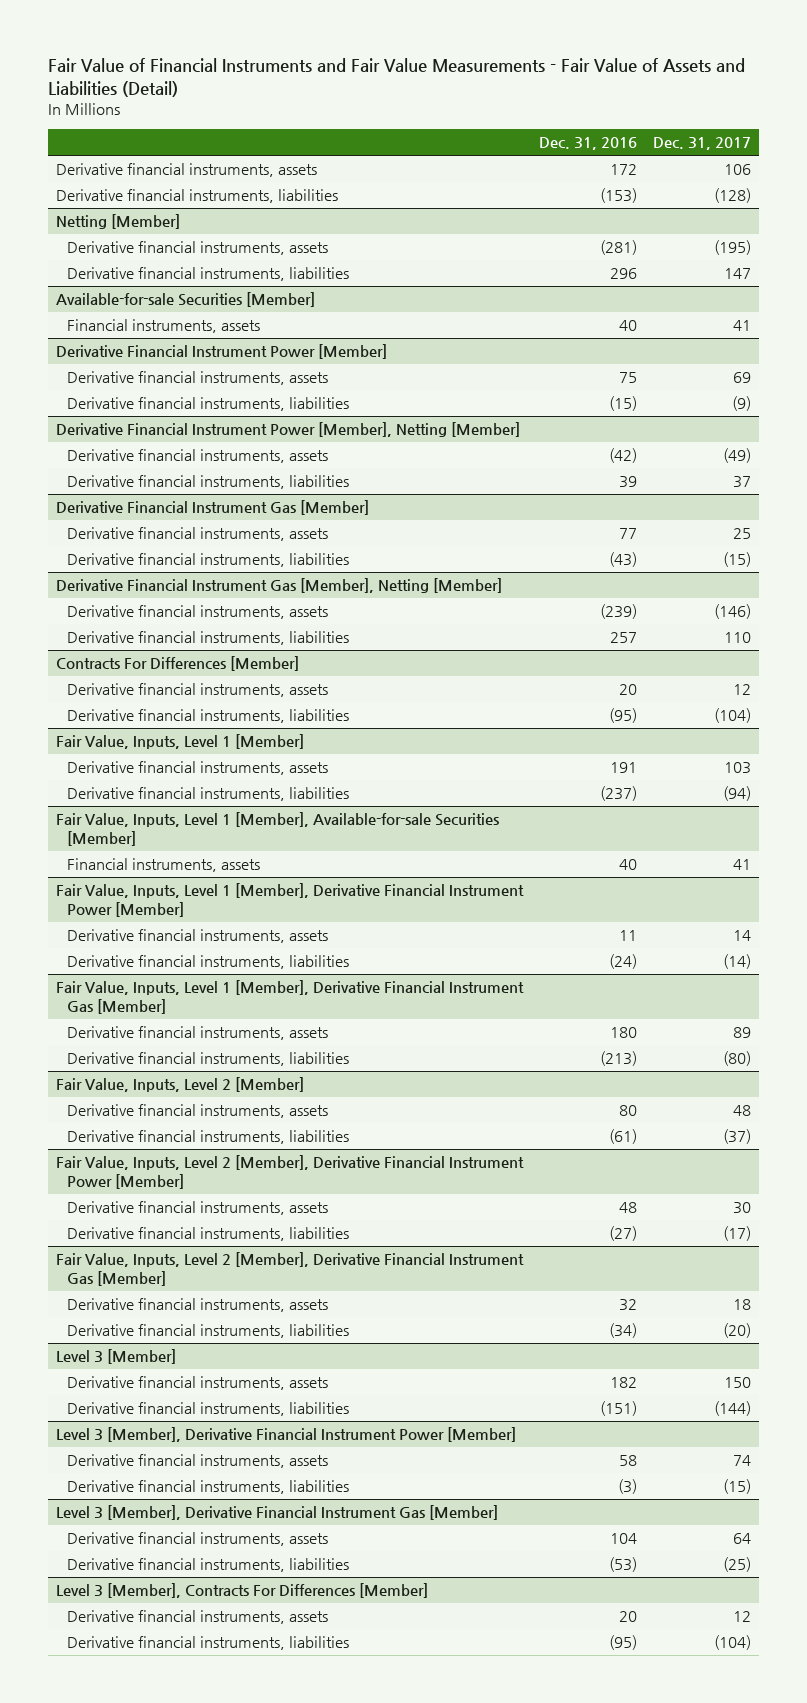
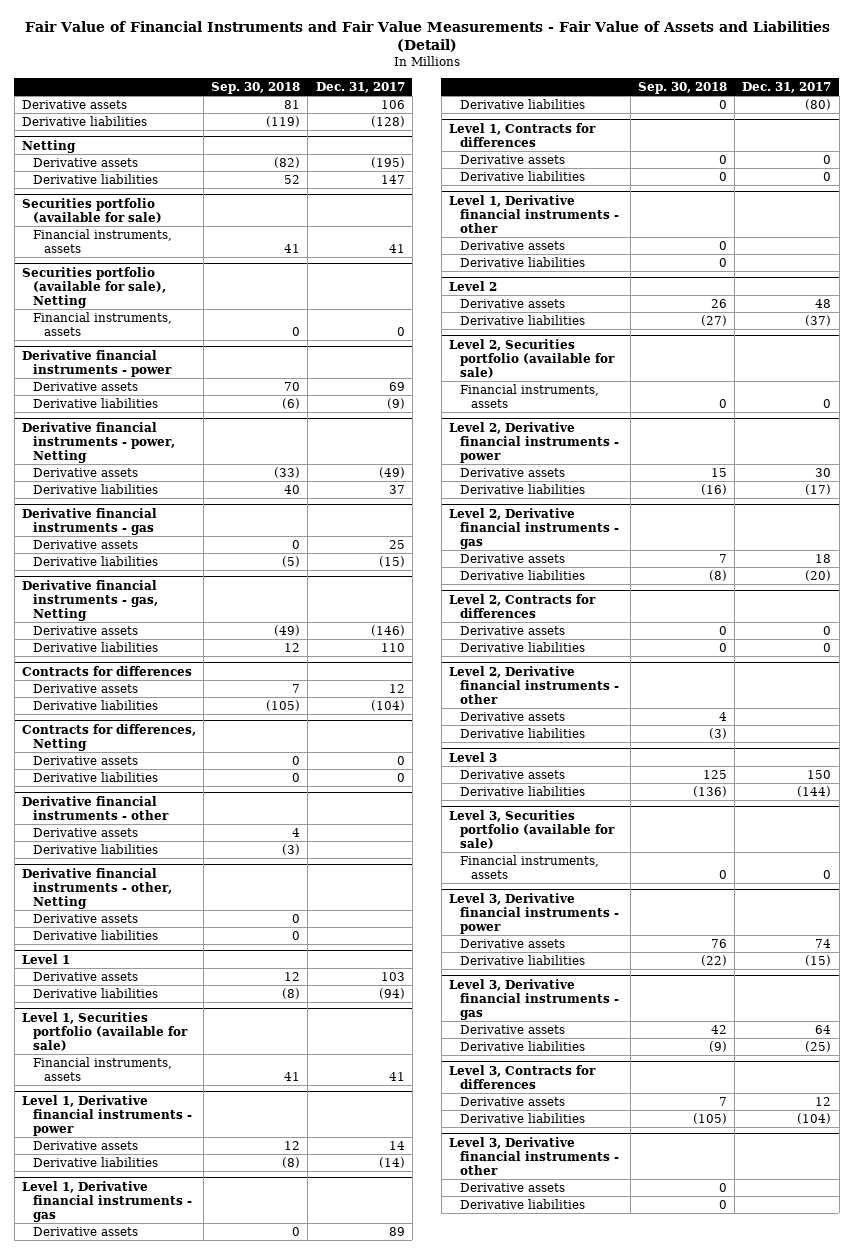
- | Dec. 31, 2016 | Dec. 31, 2017
+ | Sep. 30, 2018 | Dec. 31, 2017
- Derivative financial instruments, assets | 172 | 106
- Derivative financial instruments, liabilities | (153) | (128)
- Netting [Member]
- Derivative financial instruments, assets | (281) | (195)
- Derivative financial instruments, liabilities | 296 | 147
- Available-for-sale Securities [Member]
+ Derivative assets | 81 | 106
+ Derivative liabilities | (119) | (128)
+ Netting
+ Derivative assets | (82) | (195)
+ Derivative liabilities | 52 | 147
+ Securities portfolio (available for sale)
- Derivative Financial Instrument Power [Member]
- Derivative financial instruments, assets | 75 | 69
- Derivative financial instruments, liabilities | (15) | (9)
- Derivative Financial Instrument Power [Member], Netting [Member]
- Derivative financial instruments, assets | (42) | (49)
- Derivative financial instruments, liabilities | 39 | 37
- Derivative Financial Instrument Gas [Member]
- Derivative financial instruments, assets | 77 | 25
- Derivative financial instruments, liabilities | (43) | (15)
- Derivative Financial Instrument Gas [Member], Netting [Member]
- Derivative financial instruments, assets | (239) | (146)
- Derivative financial instruments, liabilities | 257 | 110
- Contracts For Differences [Member]
- Derivative financial instruments, assets | 20 | 12
- Derivative financial instruments, liabilities | (95) | (104)
- Fair Value, Inputs, Level 1 [Member]
- Derivative financial instruments, assets | 191 | 103
- Derivative financial instruments, liabilities | (237) | (94)
- Fair Value, Inputs, Level 1 [Member], Available-for-sale Securities [Member]
+ Securities portfolio (available for sale), Netting
+ Financial instruments, assets | 0 | 0
+ Derivative financial instruments - power
+ Derivative assets | 70 | 69
+ Derivative liabilities | (6) | (9)
+ Derivative financial instruments - power, Netting
+ Derivative assets | (33) | (49)
+ Derivative liabilities | 40 | 37
+ Derivative financial instruments - gas
+ Derivative assets | 0 | 25
+ Derivative liabilities | (5) | (15)
+ Derivative financial instruments - gas, Netting
+ Derivative assets | (49) | (146)
+ Derivative liabilities | 12 | 110
+ Contracts for differences
+ Derivative assets | 7 | 12
+ Derivative liabilities | (105) | (104)
+ Contracts for differences, Netting
+ Derivative assets | 0 | 0
+ Derivative liabilities | 0 | 0
+ Derivative financial instruments - other
+ Derivative assets | 4 |
+ Derivative liabilities | (3) |
+ Derivative financial instruments - other, Netting
+ Derivative assets | 0 |
+ Derivative liabilities | 0 |
+ Level 1
+ Derivative assets | 12 | 103
+ Derivative liabilities | (8) | (94)
+ Level 1, Securities portfolio (available for sale)
- Fair Value, Inputs, Level 1 [Member], Derivative Financial Instrument Power [Member]
- Derivative financial instruments, assets | 11 | 14
- Derivative financial instruments, liabilities | (24) | (14)
- Fair Value, Inputs, Level 1 [Member], Derivative Financial Instrument Gas [Member]
- Derivative financial instruments, assets | 180 | 89
- Derivative financial instruments, liabilities | (213) | (80)
- Fair Value, Inputs, Level 2 [Member]
- Derivative financial instruments, assets | 80 | 48
- Derivative financial instruments, liabilities | (61) | (37)
- Fair Value, Inputs, Level 2 [Member], Derivative Financial Instrument Power [Member]
- Derivative financial instruments, assets | 48 | 30
- Derivative financial instruments, liabilities | (27) | (17)
- Fair Value, Inputs, Level 2 [Member], Derivative Financial Instrument Gas [Member]
- Derivative financial instruments, assets | 32 | 18
- Derivative financial instruments, liabilities | (34) | (20)
- Level 3 [Member]
- Derivative financial instruments, assets | 182 | 150
- Derivative financial instruments, liabilities | (151) | (144)
- Level 3 [Member], Derivative Financial Instrument Power [Member]
- Derivative financial instruments, assets | 58 | 74
- Derivative financial instruments, liabilities | (3) | (15)
- Level 3 [Member], Derivative Financial Instrument Gas [Member]
- Derivative financial instruments, assets | 104 | 64
- Derivative financial instruments, liabilities | (53) | (25)
- Level 3 [Member], Contracts For Differences [Member]
- Derivative financial instruments, assets | 20 | 12
- Derivative financial instruments, liabilities | (95) | (104)
+ Level 1, Derivative financial instruments - power
+ Derivative assets | 12 | 14
+ Derivative liabilities | (8) | (14)
+ Level 1, Derivative financial instruments - gas
+ Derivative assets | 0 | 89
+ Derivative liabilities | 0 | (80)
+ Level 1, Contracts for differences
+ Derivative assets | 0 | 0
+ Derivative liabilities | 0 | 0
+ Level 1, Derivative financial instruments - other
+ Derivative assets | 0 |
+ Derivative liabilities | 0 |
+ Level 2
+ Derivative assets | 26 | 48
+ Derivative liabilities | (27) | (37)
+ Level 2, Securities portfolio (available for sale)
+ Financial instruments, assets | 0 | 0
+ Level 2, Derivative financial instruments - power
+ Derivative assets | 15 | 30
+ Derivative liabilities | (16) | (17)
+ Level 2, Derivative financial instruments - gas
+ Derivative assets | 7 | 18
+ Derivative liabilities | (8) | (20)
+ Level 2, Contracts for differences
+ Derivative assets | 0 | 0
+ Derivative liabilities | 0 | 0
+ Level 2, Derivative financial instruments - other
+ Derivative assets | 4 |
+ Derivative liabilities | (3) |
+ Level 3
+ Derivative assets | 125 | 150
+ Derivative liabilities | (136) | (144)
+ Level 3, Securities portfolio (available for sale)
+ Financial instruments, assets | 0 | 0
+ Level 3, Derivative financial instruments - power
+ Derivative assets | 76 | 74
+ Derivative liabilities | (22) | (15)
+ Level 3, Derivative financial instruments - gas
+ Derivative assets | 42 | 64
+ Derivative liabilities | (9) | (25)
+ Level 3, Contracts for differences
+ Derivative assets | 7 | 12
+ Derivative liabilities | (105) | (104)
+ Level 3, Derivative financial instruments - other
+ Derivative assets | 0 |
+ Derivative liabilities | 0 |

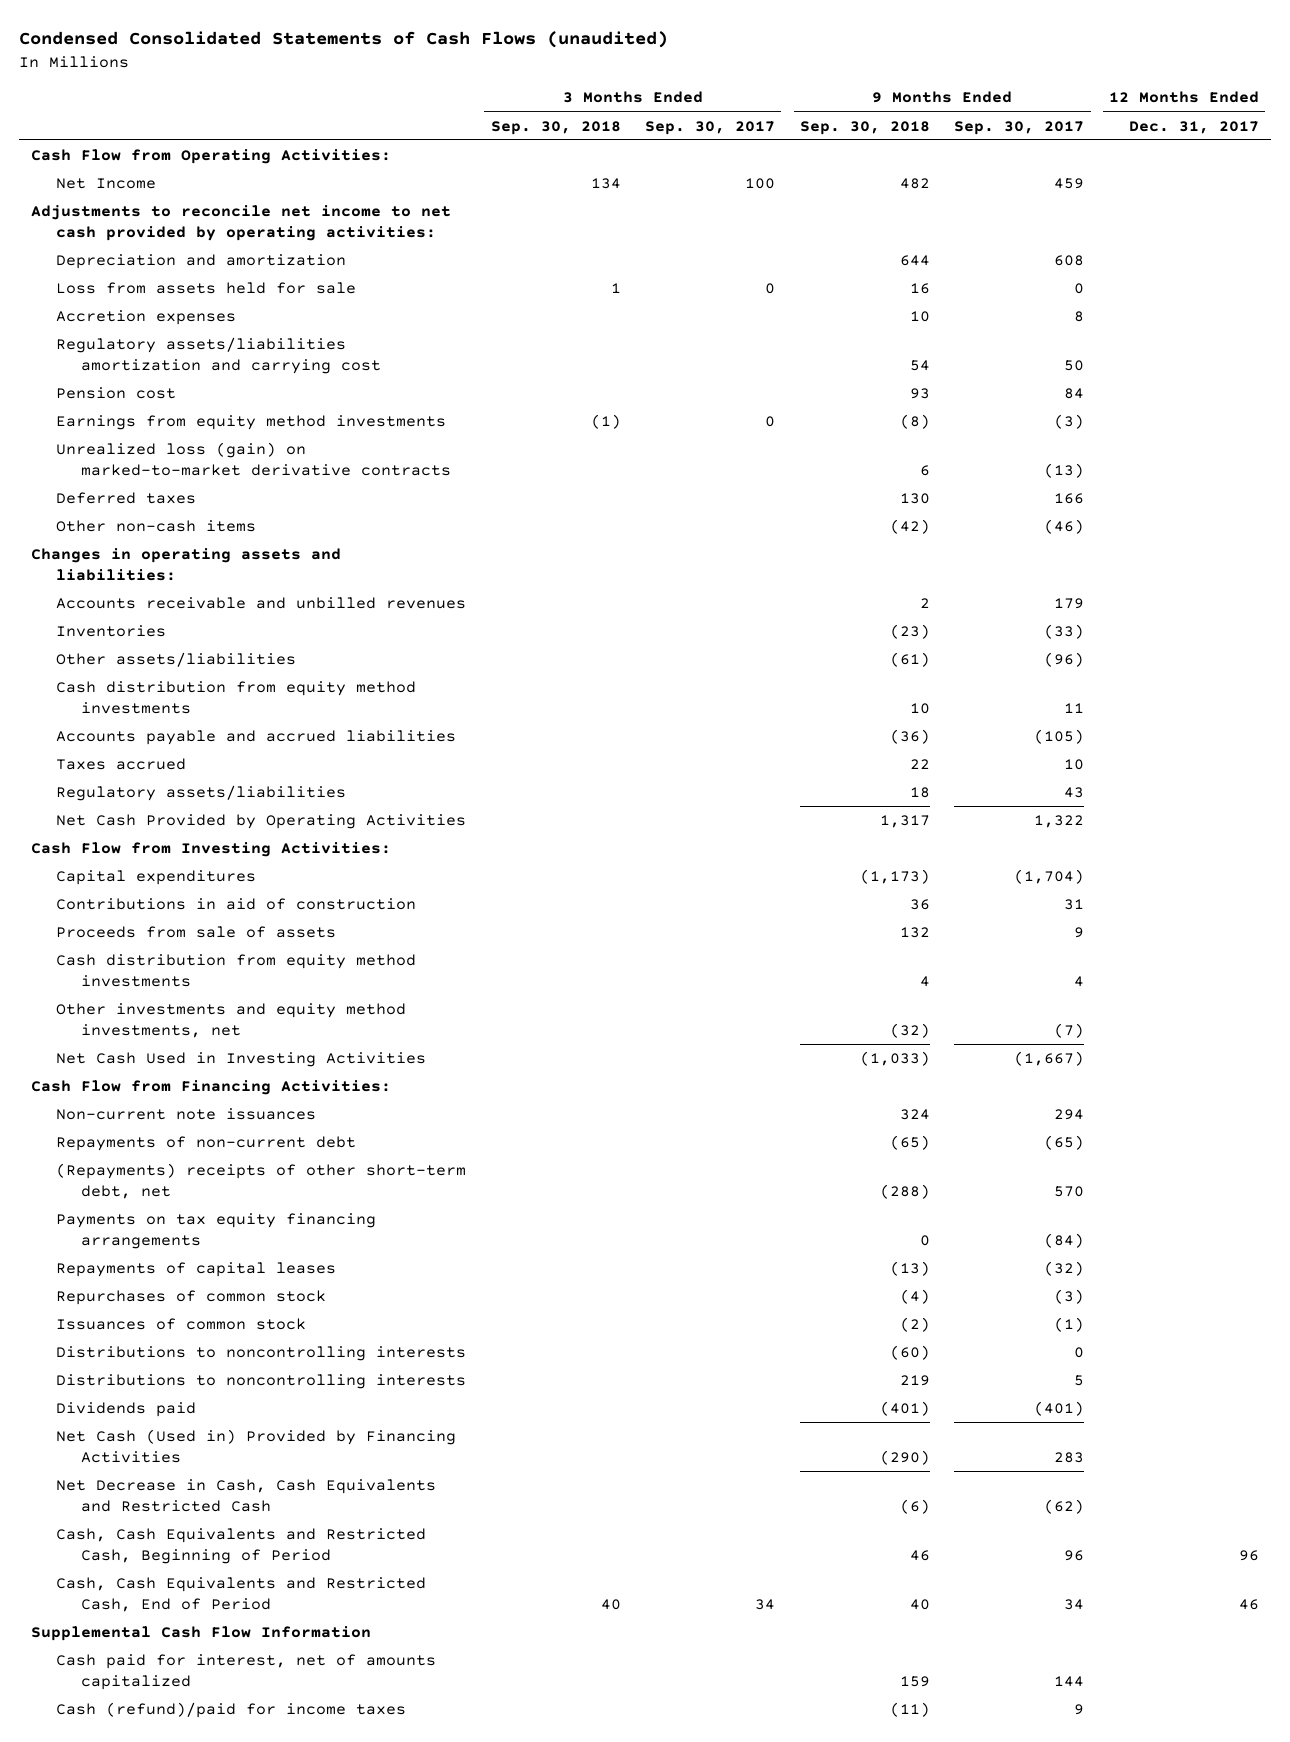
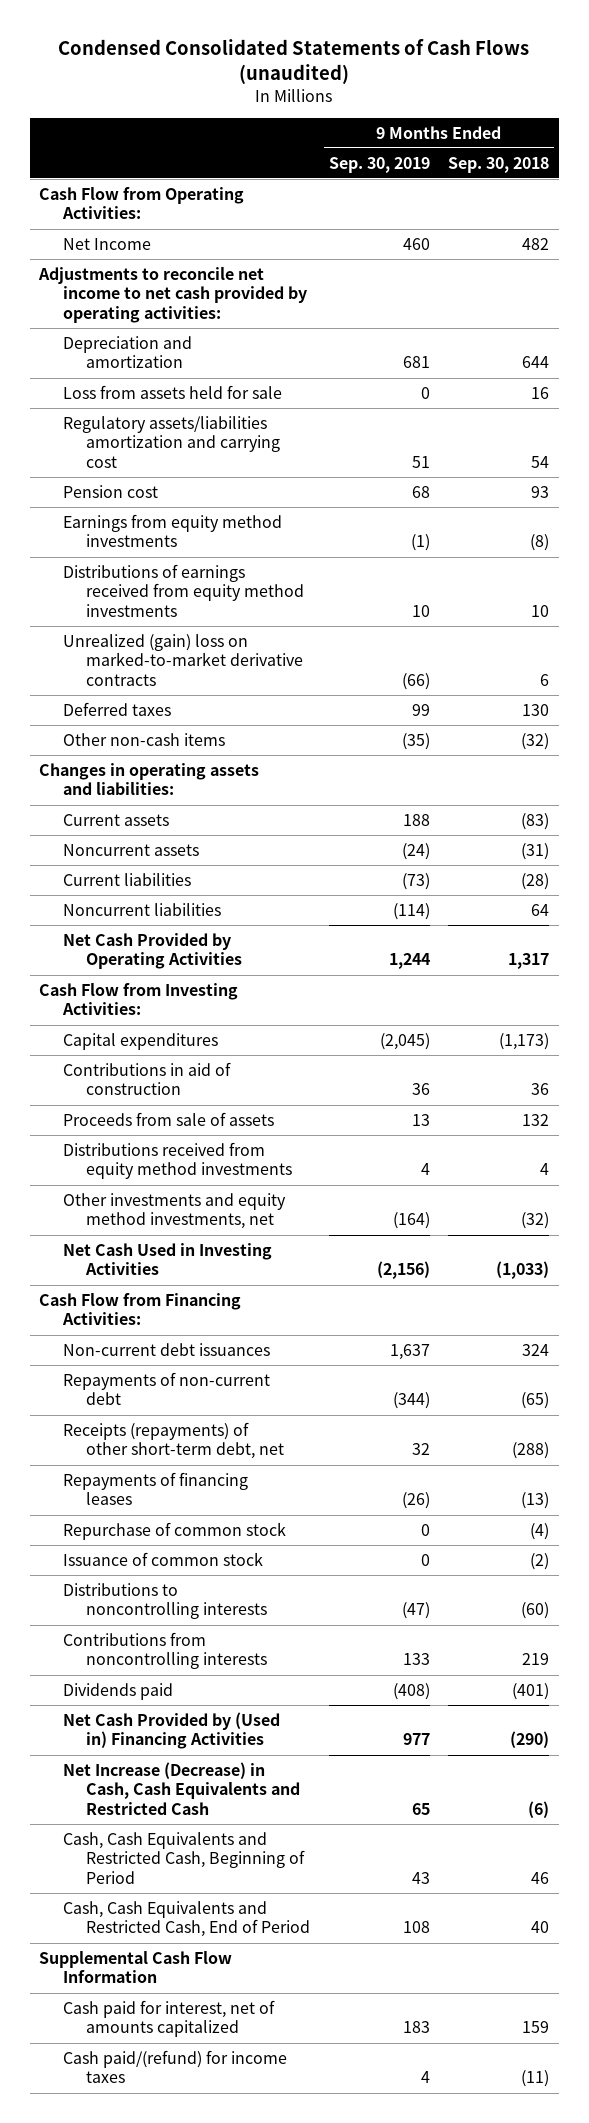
- | 3 Months Ended Sep. 30, 2018 | 3 Months Ended Sep. 30, 2017 | 9 Months Ended Sep. 30, 2018 | 9 Months Ended Sep. 30, 2017 | 12 Months Ended Dec. 31, 2017
+ | 9 Months Ended Sep. 30, 2019 | 9 Months Ended Sep. 30, 2018
- Accretion expenses | | | 10 | 8 |
- Unrealized loss (gain) on marked-to-market derivative contracts | | | 6 | (13) |
+ Distributions of earnings received from equity method investments | 10 | 10
+ Unrealized (gain) loss on marked-to-market derivative contracts | (66) | 6
- Other non-cash items | | | (42) | (46) |
+ Other non-cash items | (35) | (32)
- Accounts receivable and unbilled revenues | | | 2 | 179 |
- Inventories | | | (23) | (33) |
- Other assets/liabilities | | | (61) | (96) |
- Cash distribution from equity method investments | | | 10 | 11 |
- Accounts payable and accrued liabilities | | | (36) | (105) |
- Taxes accrued | | | 22 | 10 |
- Regulatory assets/liabilities | | | 18 | 43 |
+ Current assets | 188 | (83)
+ Noncurrent assets | (24) | (31)
+ Current liabilities | (73) | (28)
+ Noncurrent liabilities | (114) | 64
- Cash distribution from equity method investments | | | 4 | 4 |
+ Distributions received from equity method investments | 4 | 4
- Non-current note issuances | | | 324 | 294 |
+ Non-current debt issuances | 1,637 | 324
- (Repayments) receipts of other short-term debt, net | | | (288) | 570 |
- Payments on tax equity financing arrangements | | | 0 | (84) |
- Repayments of capital leases | | | (13) | (32) |
- Repurchases of common stock | | | (4) | (3) |
- Issuances of common stock | | | (2) | (1) |
+ Receipts (repayments) of other short-term debt, net | 32 | (288)
+ Repayments of financing leases | (26) | (13)
+ Repurchase of common stock | 0 | (4)
+ Issuance of common stock | 0 | (2)
- Distributions to noncontrolling interests | | | 219 | 5 |
+ Contributions from noncontrolling interests | 133 | 219
- Net Cash (Used in) Provided by Financing Activities | | | (290) | 283 |
- Net Decrease in Cash, Cash Equivalents and Restricted Cash | | | (6) | (62) |
+ Net Cash Provided by (Used in) Financing Activities | 977 | (290)
+ Net Increase (Decrease) in Cash, Cash Equivalents and Restricted Cash | 65 | (6)
- Cash (refund)/paid for income taxes | | | (11) | 9 |
+ Cash paid/(refund) for income taxes | 4 | (11)

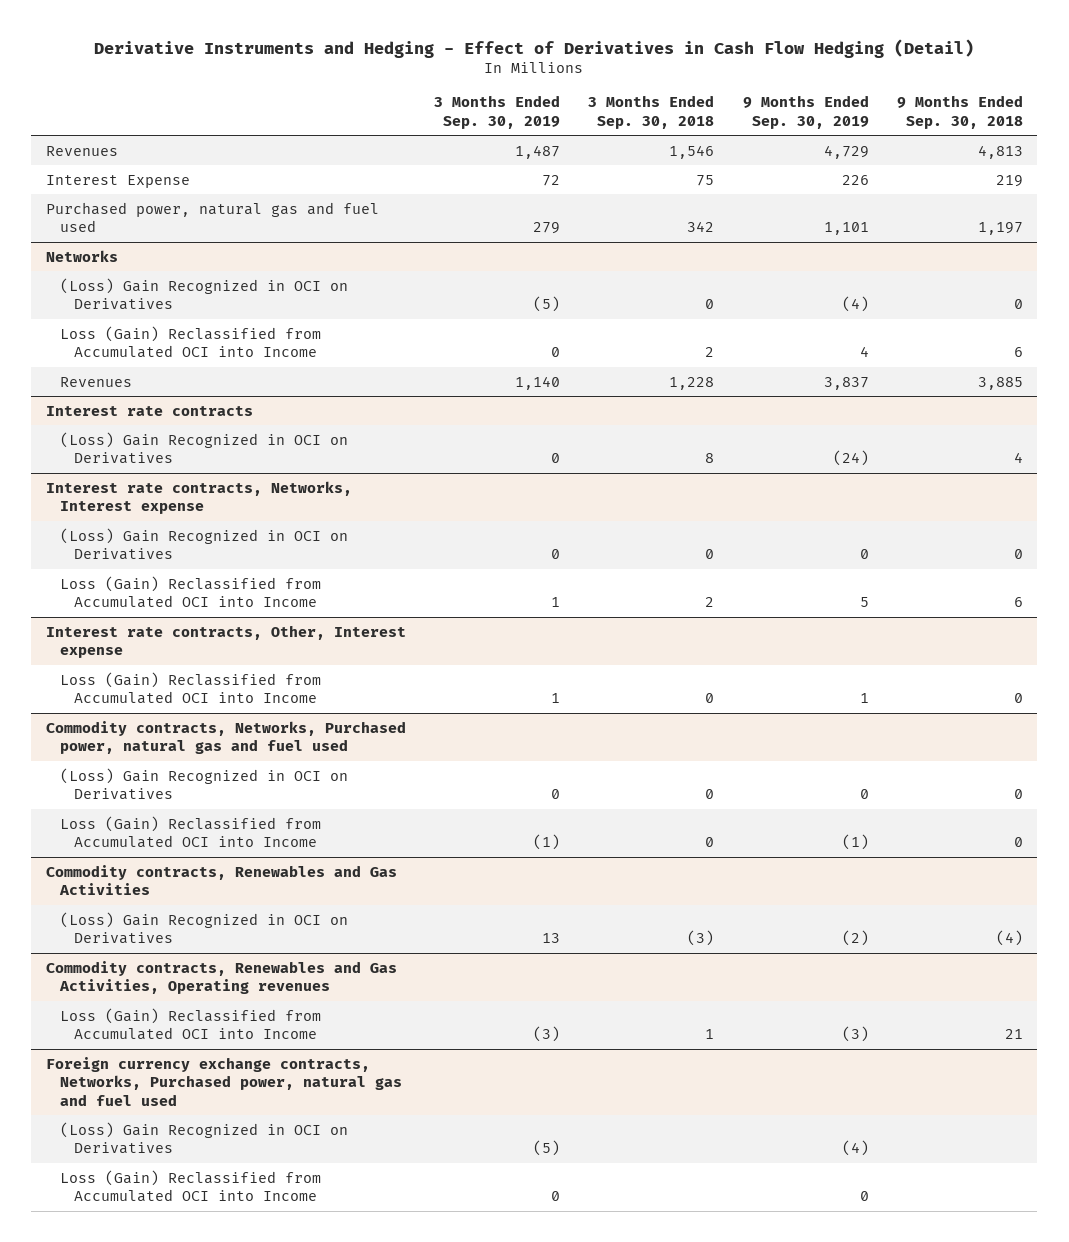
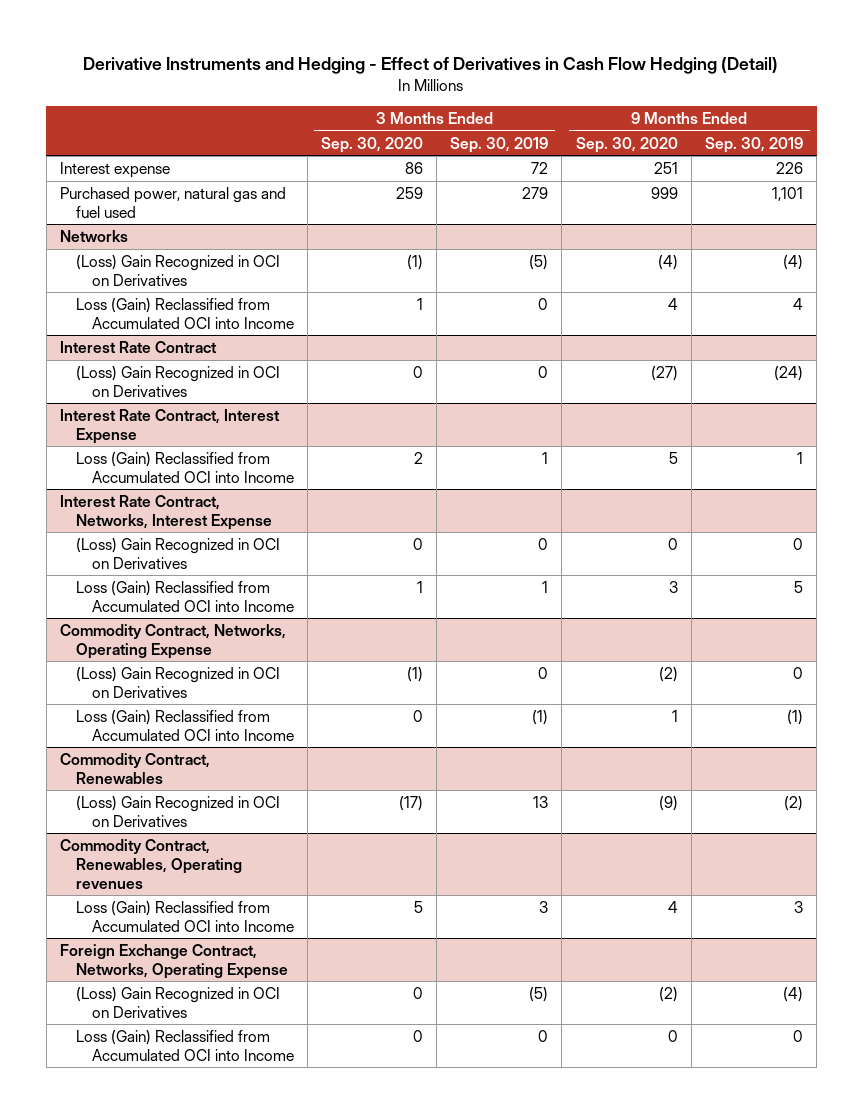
- | 3 Months Ended Sep. 30, 2019 | 3 Months Ended Sep. 30, 2018 | 9 Months Ended Sep. 30, 2019 | 9 Months Ended Sep. 30, 2018
+ | 3 Months Ended Sep. 30, 2020 | 3 Months Ended Sep. 30, 2019 | 9 Months Ended Sep. 30, 2020 | 9 Months Ended Sep. 30, 2019
- Revenues | 1,487 | 1,546 | 4,729 | 4,813
- Interest Expense | 72 | 75 | 226 | 219
+ Interest expense | 86 | 72 | 251 | 226
@ Networks
- Revenues | 1,140 | 1,228 | 3,837 | 3,885
- Interest rate contracts
+ Interest Rate Contract
- Interest rate contracts, Networks, Interest expense
+ Interest Rate Contract, Interest Expense
+ Loss (Gain) Reclassified from Accumulated OCI into Income | 2 | 1 | 5 | 1
+ Interest Rate Contract, Networks, Interest Expense
- Interest rate contracts, Other, Interest expense
- Loss (Gain) Reclassified from Accumulated OCI into Income | 1 | 0 | 1 | 0
- Commodity contracts, Networks, Purchased power, natural gas and fuel used
+ Commodity Contract, Networks, Operating Expense
- Commodity contracts, Renewables and Gas Activities
+ Commodity Contract, Renewables
- Commodity contracts, Renewables and Gas Activities, Operating revenues
- Loss (Gain) Reclassified from Accumulated OCI into Income | (3) | 1 | (3) | 21
- Foreign currency exchange contracts, Networks, Purchased power, natural gas and fuel used
+ Commodity Contract, Renewables, Operating revenues
+ Loss (Gain) Reclassified from Accumulated OCI into Income | 5 | 3 | 4 | 3
+ Foreign Exchange Contract, Networks, Operating Expense

